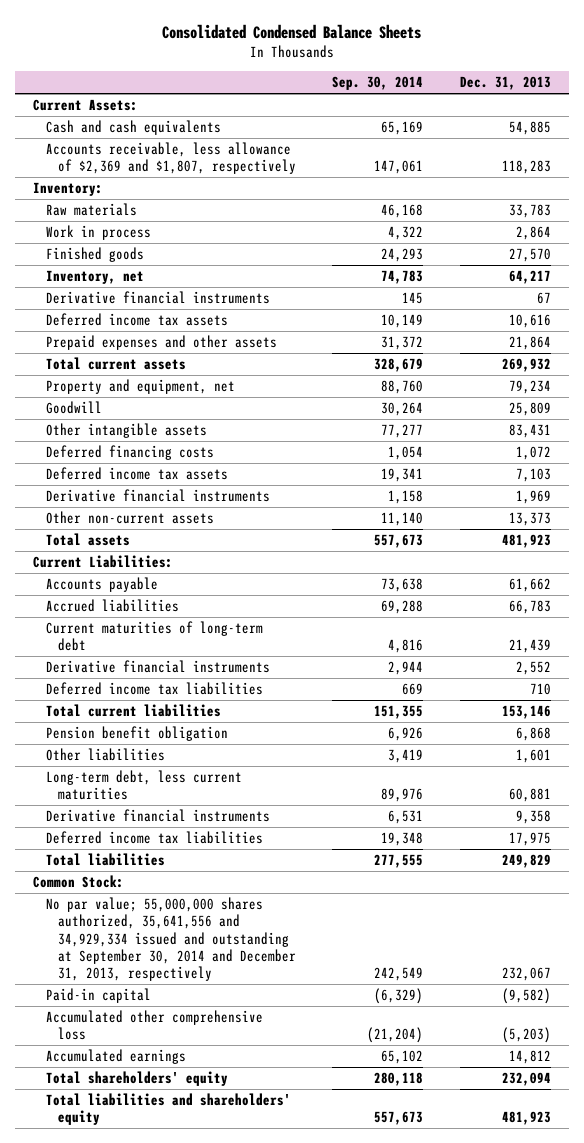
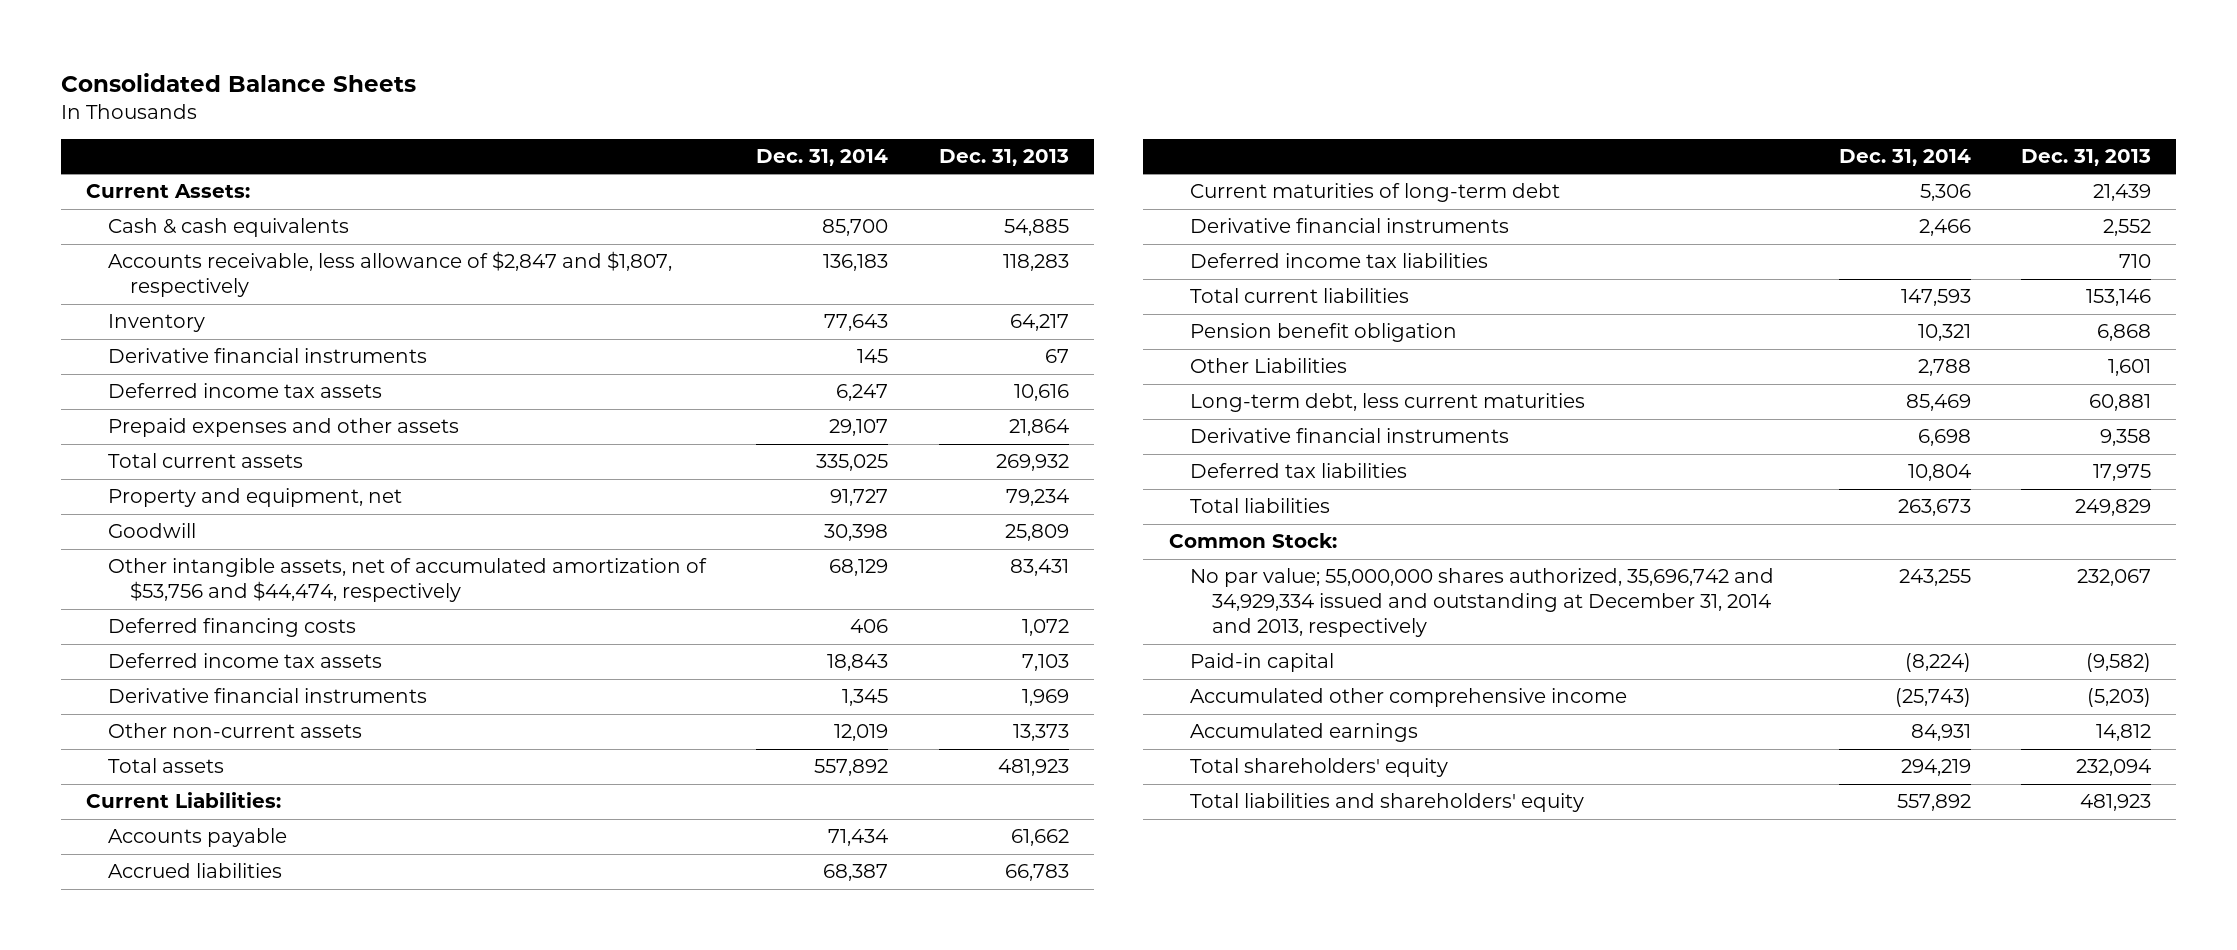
- Consolidated Condensed Balance Sheets
+ Consolidated Balance Sheets
- | Sep. 30, 2014 | Dec. 31, 2013
+ | Dec. 31, 2014 | Dec. 31, 2013
- Cash and cash equivalents | 65,169 | 54,885
- Accounts receivable, less allowance of $2,369 and $1,807, respectively | 147,061 | 118,283
- Inventory:
- Raw materials | 46,168 | 33,783
- Work in process | 4,322 | 2,864
- Finished goods | 24,293 | 27,570
- Inventory, net | 74,783 | 64,217
+ Cash & cash equivalents | 85,700 | 54,885
+ Accounts receivable, less allowance of $2,847 and $1,807, respectively | 136,183 | 118,283
+ Inventory | 77,643 | 64,217
- Other intangible assets | 77,277 | 83,431
+ Other intangible assets, net of accumulated amortization of $53,756 and $44,474, respectively | 68,129 | 83,431
- Other liabilities | 3,419 | 1,601
+ Other Liabilities | 2,788 | 1,601
- Deferred income tax liabilities | 19,348 | 17,975
+ Deferred tax liabilities | 10,804 | 17,975
- No par value; 55,000,000 shares authorized, 35,641,556 and 34,929,334 issued and outstanding at September 30, 2014 and December 31, 2013, respectively | 242,549 | 232,067
+ No par value; 55,000,000 shares authorized, 35,696,742 and 34,929,334 issued and outstanding at December 31, 2014 and 2013, respectively | 243,255 | 232,067
- Accumulated other comprehensive loss | (21,204) | (5,203)
+ Accumulated other comprehensive income | (25,743) | (5,203)

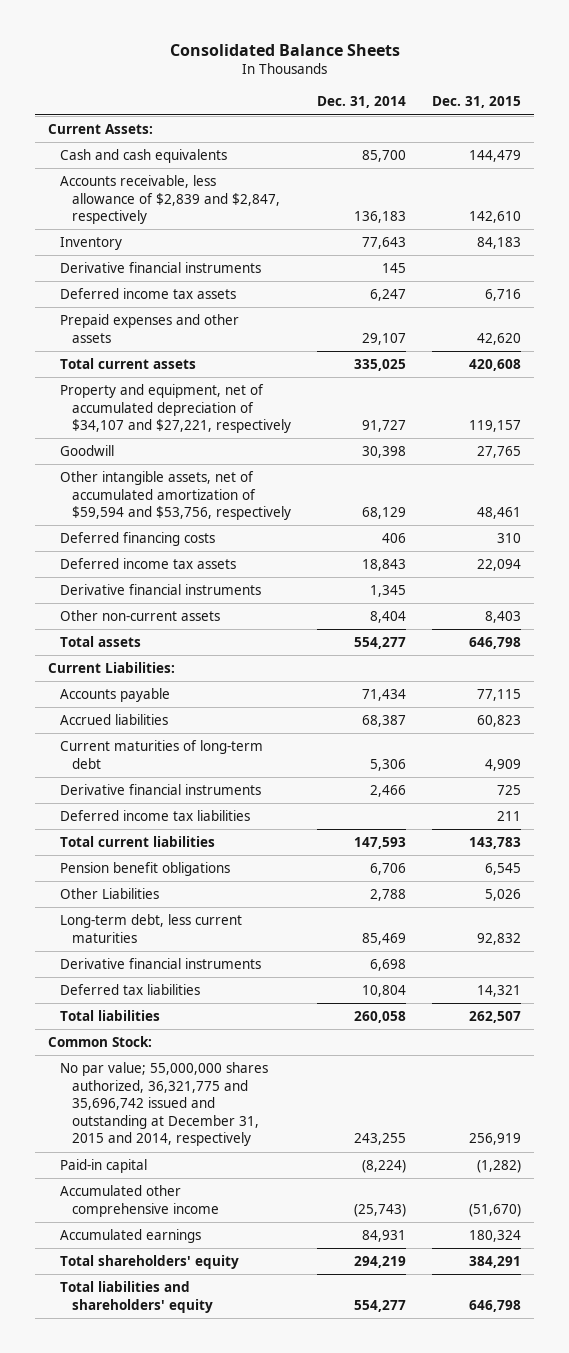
- | Dec. 31, 2014 | Dec. 31, 2013
+ | Dec. 31, 2014 | Dec. 31, 2015
- Cash & cash equivalents | 85,700 | 54,885
- Accounts receivable, less allowance of $2,847 and $1,807, respectively | 136,183 | 118,283
+ Cash and cash equivalents | 85,700 | 144,479
+ Accounts receivable, less allowance of $2,839 and $2,847, respectively | 136,183 | 142,610
- Property and equipment, net | 91,727 | 79,234
+ Property and equipment, net of accumulated depreciation of $34,107 and $27,221, respectively | 91,727 | 119,157
- Other intangible assets, net of accumulated amortization of $53,756 and $44,474, respectively | 68,129 | 83,431
+ Other intangible assets, net of accumulated amortization of $59,594 and $53,756, respectively | 68,129 | 48,461
- Other non-current assets | 12,019 | 13,373
- Total assets | 557,892 | 481,923
+ Other non-current assets | 8,404 | 8,403
+ Total assets | 554,277 | 646,798
- Pension benefit obligation | 10,321 | 6,868
+ Pension benefit obligations | 6,706 | 6,545
- Total liabilities | 263,673 | 249,829
+ Total liabilities | 260,058 | 262,507
- No par value; 55,000,000 shares authorized, 35,696,742 and 34,929,334 issued and outstanding at December 31, 2014 and 2013, respectively | 243,255 | 232,067
+ No par value; 55,000,000 shares authorized, 36,321,775 and 35,696,742 issued and outstanding at December 31, 2015 and 2014, respectively | 243,255 | 256,919
- Total liabilities and shareholders' equity | 557,892 | 481,923
+ Total liabilities and shareholders' equity | 554,277 | 646,798

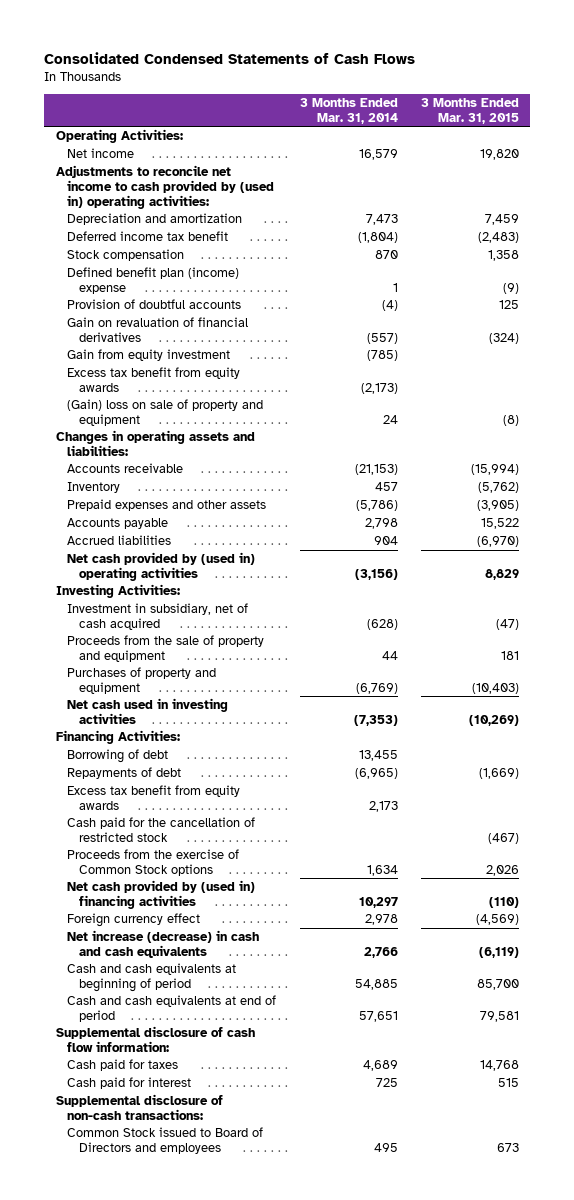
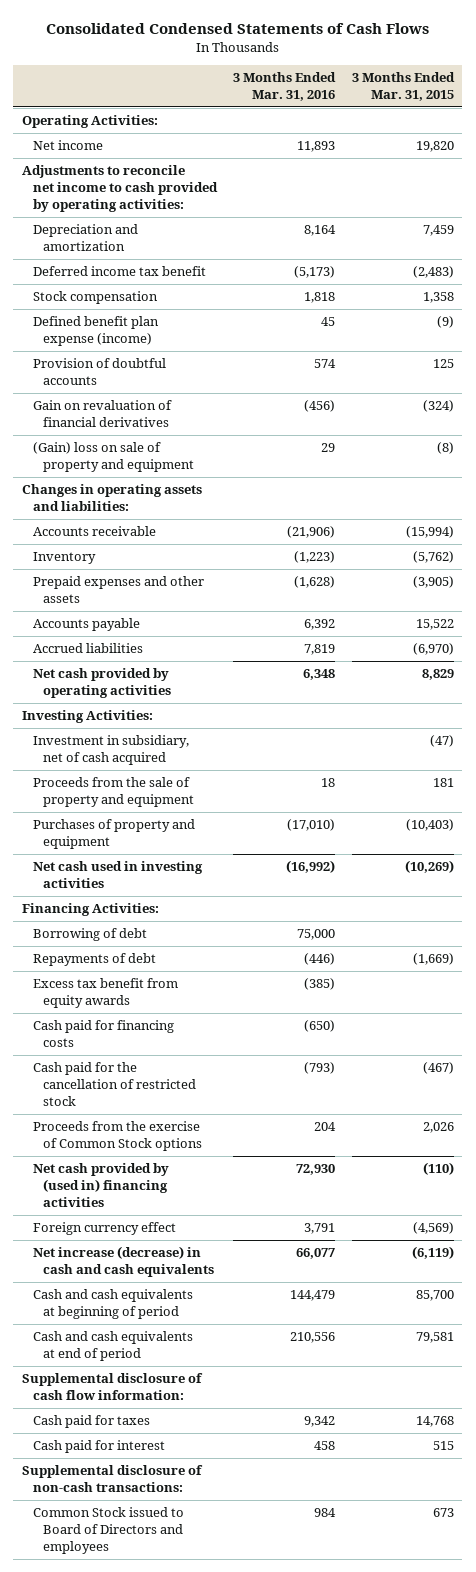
- | 3 Months Ended Mar. 31, 2014 | 3 Months Ended Mar. 31, 2015
+ | 3 Months Ended Mar. 31, 2016 | 3 Months Ended Mar. 31, 2015
- Adjustments to reconcile net income to cash provided by (used in) operating activities:
+ Adjustments to reconcile net income to cash provided by operating activities:
- Defined benefit plan (income) expense | 1 | (9)
+ Defined benefit plan expense (income) | 45 | (9)
- Gain from equity investment | (785) |
- Excess tax benefit from equity awards | (2,173) |
- Net cash provided by (used in) operating activities | (3,156) | 8,829
+ Net cash provided by operating activities | 6,348 | 8,829
+ Cash paid for financing costs | (650) |

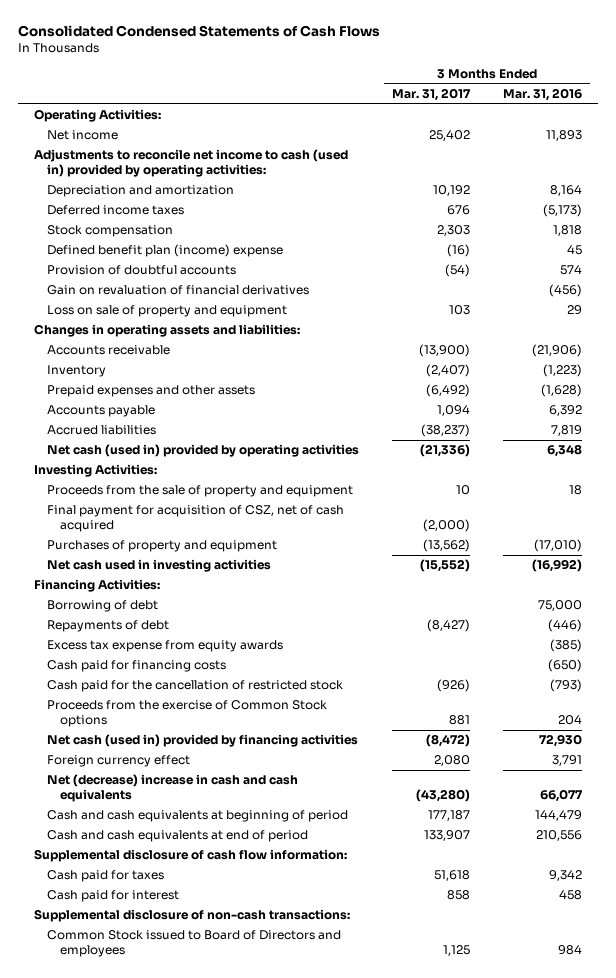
- | 3 Months Ended Mar. 31, 2016 | 3 Months Ended Mar. 31, 2015
+ | 3 Months Ended Mar. 31, 2017 | 3 Months Ended Mar. 31, 2016
- Adjustments to reconcile net income to cash provided by operating activities:
+ Adjustments to reconcile net income to cash (used in) provided by operating activities:
- Deferred income tax benefit | (5,173) | (2,483)
+ Deferred income taxes | 676 | (5,173)
- Defined benefit plan expense (income) | 45 | (9)
+ Defined benefit plan (income) expense | (16) | 45
- (Gain) loss on sale of property and equipment | 29 | (8)
+ Loss on sale of property and equipment | 103 | 29
- Net cash provided by operating activities | 6,348 | 8,829
+ Net cash (used in) provided by operating activities | (21,336) | 6,348
- Investment in subsidiary, net of cash acquired | | (47)
+ Final payment for acquisition of CSZ, net of cash acquired | (2,000) |
- Excess tax benefit from equity awards | (385) |
+ Excess tax expense from equity awards | | (385)
- Net cash provided by (used in) financing activities | 72,930 | (110)
+ Net cash (used in) provided by financing activities | (8,472) | 72,930
- Net increase (decrease) in cash and cash equivalents | 66,077 | (6,119)
+ Net (decrease) increase in cash and cash equivalents | (43,280) | 66,077

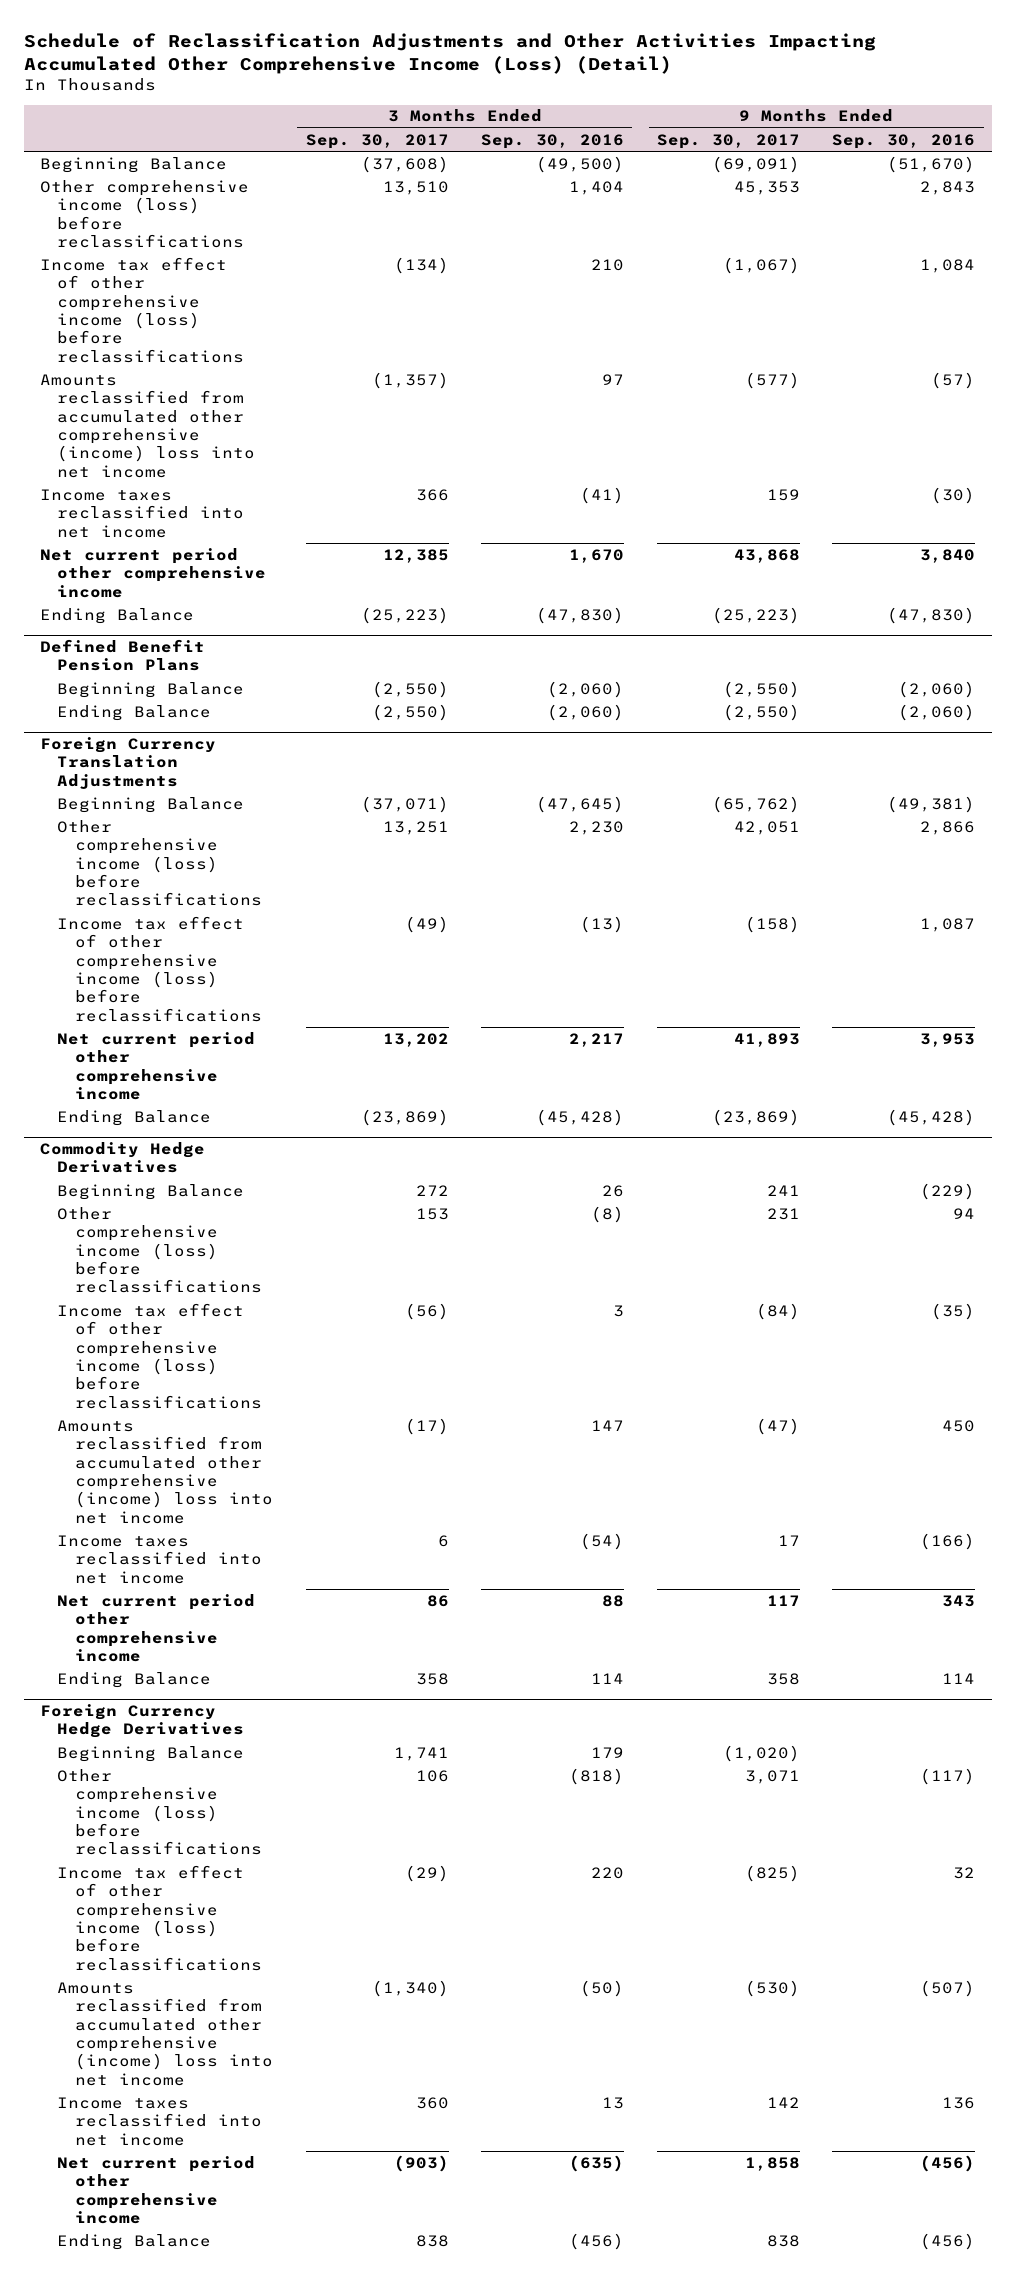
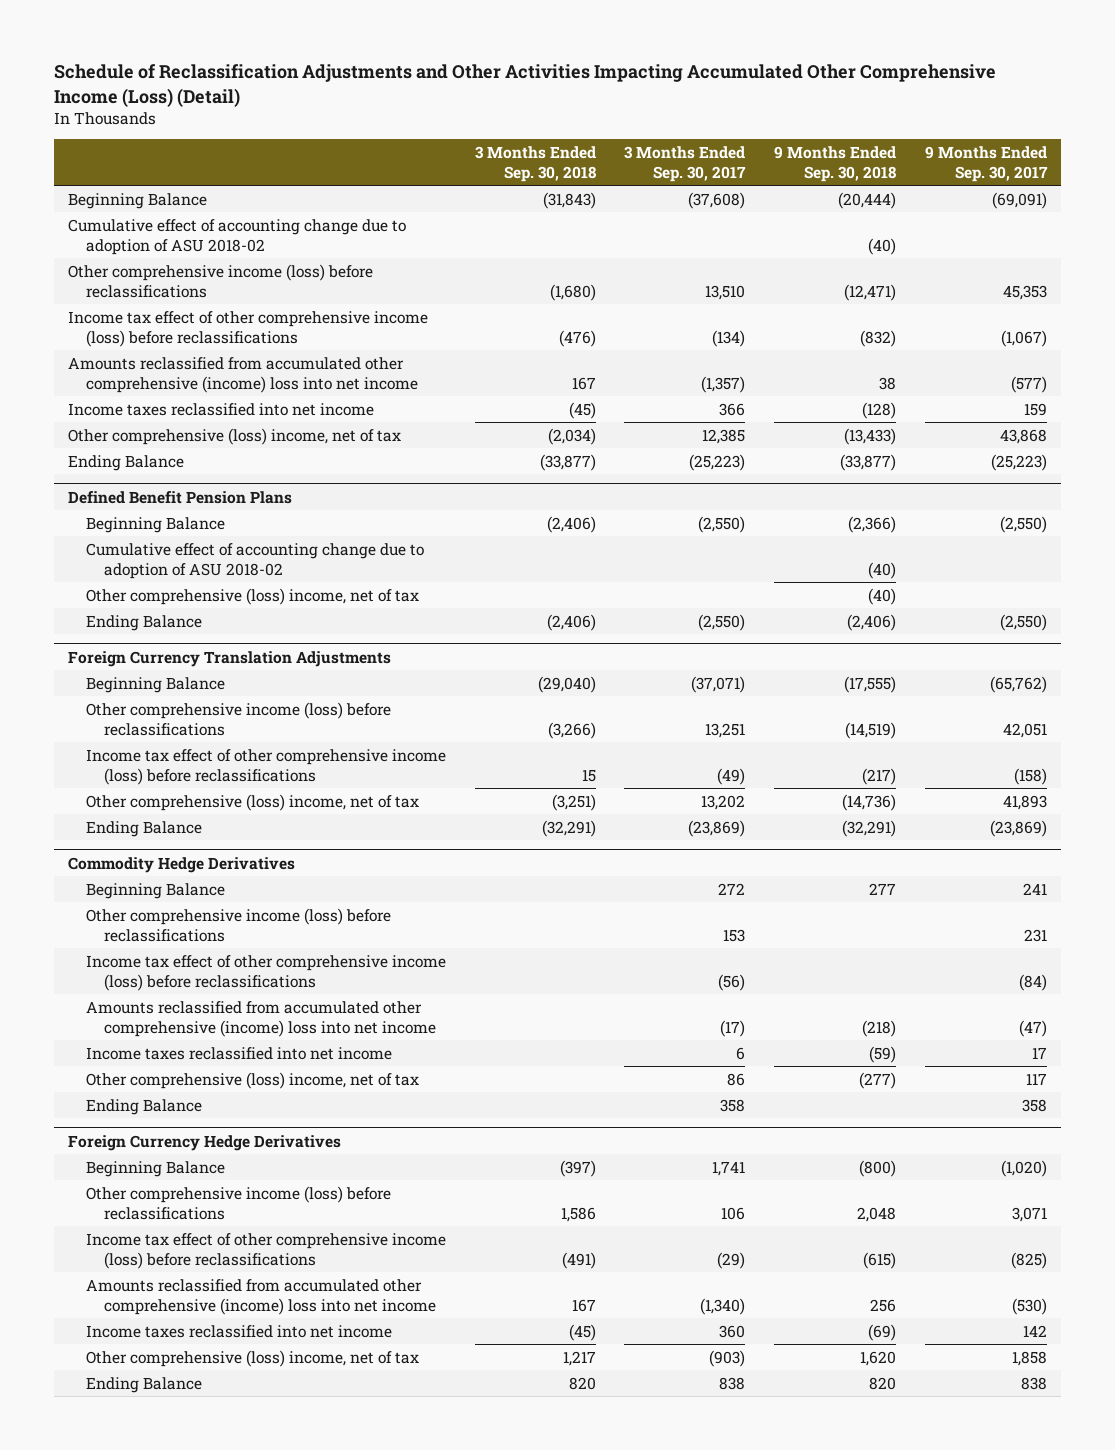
- | 3 Months Ended Sep. 30, 2017 | 3 Months Ended Sep. 30, 2016 | 9 Months Ended Sep. 30, 2017 | 9 Months Ended Sep. 30, 2016
+ | 3 Months Ended Sep. 30, 2018 | 3 Months Ended Sep. 30, 2017 | 9 Months Ended Sep. 30, 2018 | 9 Months Ended Sep. 30, 2017
+ Cumulative effect of accounting change due to adoption of ASU 2018-02 | | | (40) |
- Net current period other comprehensive income | 12,385 | 1,670 | 43,868 | 3,840
+ Other comprehensive (loss) income, net of tax | (2,034) | 12,385 | (13,433) | 43,868
@ Defined Benefit Pension Plans
+ Cumulative effect of accounting change due to adoption of ASU 2018-02 | | | (40) |
+ Other comprehensive (loss) income, net of tax | | | (40) |
@ Foreign Currency Translation Adjustments
- Net current period other comprehensive income | 13,202 | 2,217 | 41,893 | 3,953
+ Other comprehensive (loss) income, net of tax | (3,251) | 13,202 | (14,736) | 41,893
@ Commodity Hedge Derivatives
- Net current period other comprehensive income | 86 | 88 | 117 | 343
+ Other comprehensive (loss) income, net of tax | | 86 | (277) | 117
@ Foreign Currency Hedge Derivatives
- Net current period other comprehensive income | (903) | (635) | 1,858 | (456)
+ Other comprehensive (loss) income, net of tax | 1,217 | (903) | 1,620 | 1,858

